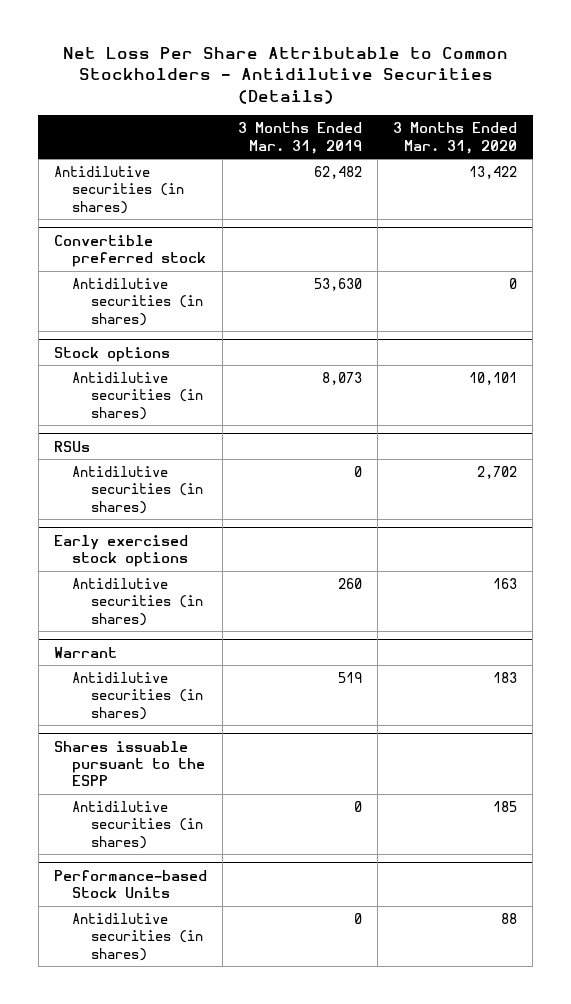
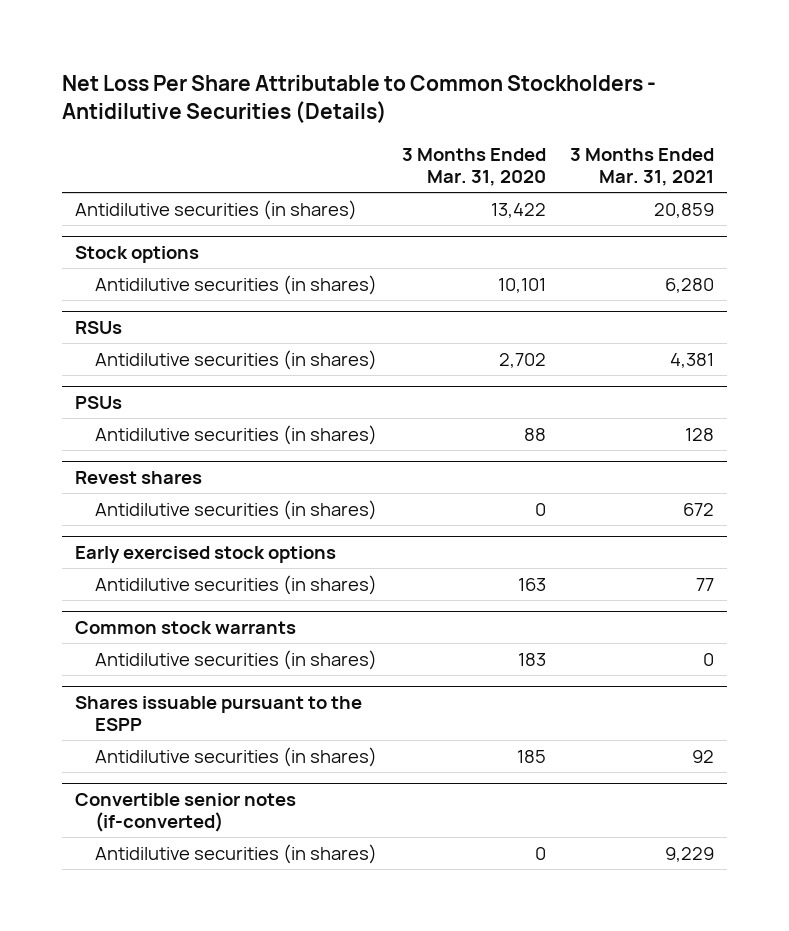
- | 3 Months Ended Mar. 31, 2019 | 3 Months Ended Mar. 31, 2020
+ | 3 Months Ended Mar. 31, 2020 | 3 Months Ended Mar. 31, 2021
- Convertible preferred stock
- Antidilutive securities (in shares) | 53,630 | 0
+ PSUs
+ Antidilutive securities (in shares) | 88 | 128
+ Revest shares
+ Antidilutive securities (in shares) | 0 | 672
- Warrant
+ Common stock warrants
- Performance-based Stock Units
- Antidilutive securities (in shares) | 0 | 88
+ Convertible senior notes (if-converted)
+ Antidilutive securities (in shares) | 0 | 9,229

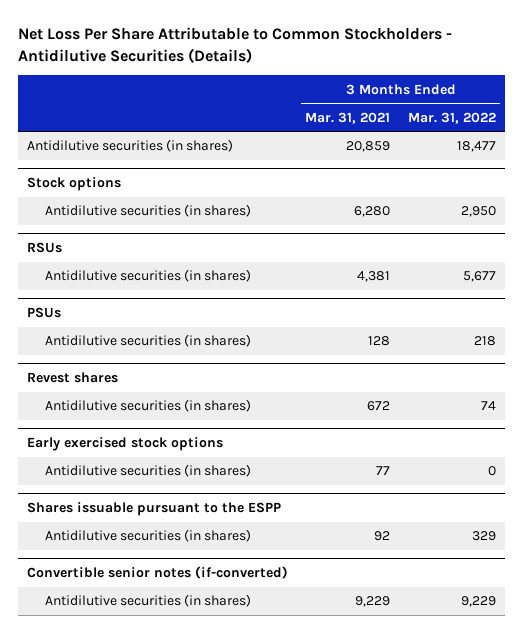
- | 3 Months Ended Mar. 31, 2020 | 3 Months Ended Mar. 31, 2021
+ | 3 Months Ended Mar. 31, 2021 | 3 Months Ended Mar. 31, 2022
- Common stock warrants
- Antidilutive securities (in shares) | 183 | 0

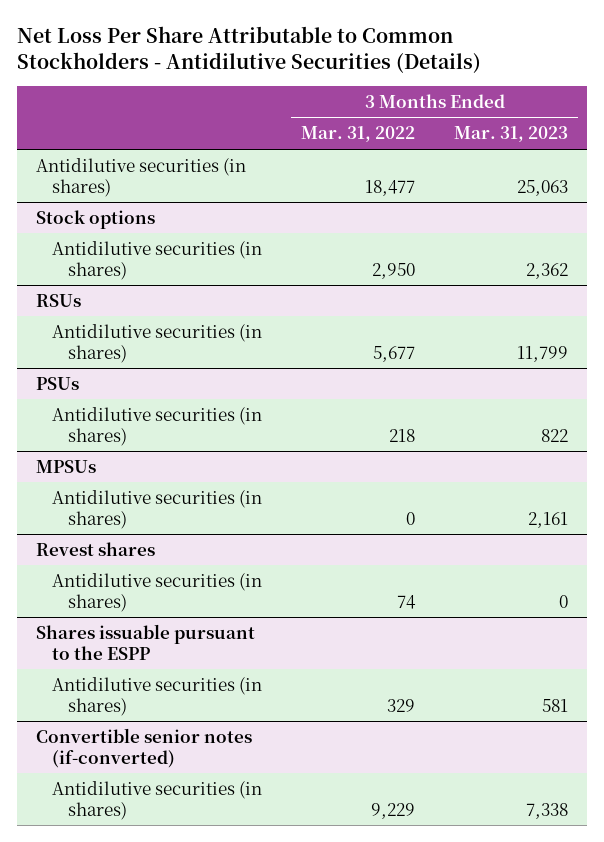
- | 3 Months Ended Mar. 31, 2021 | 3 Months Ended Mar. 31, 2022
+ | 3 Months Ended Mar. 31, 2022 | 3 Months Ended Mar. 31, 2023
+ MPSUs
+ Antidilutive securities (in shares) | 0 | 2,161
- Early exercised stock options
- Antidilutive securities (in shares) | 77 | 0

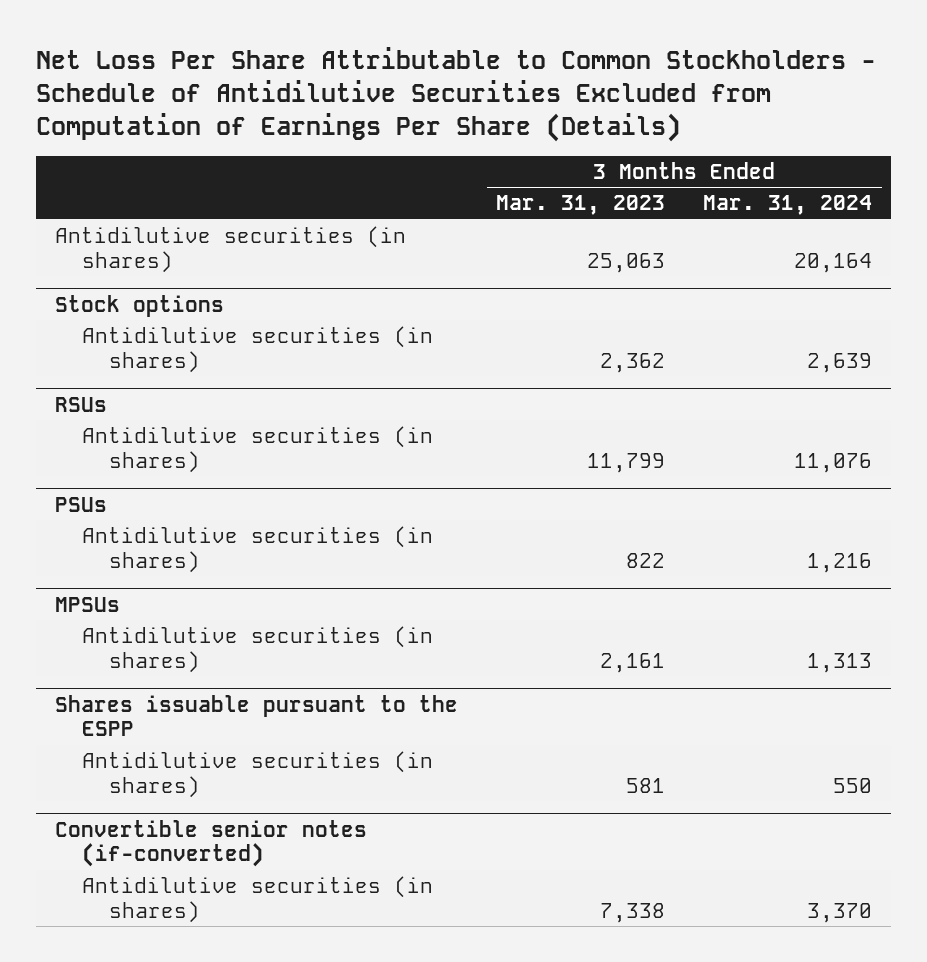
- Net Loss Per Share Attributable to Common Stockholders - Antidilutive Securities (Details)
+ Net Loss Per Share Attributable to Common Stockholders - Schedule of Antidilutive Securities Excluded from Computation of Earnings Per Share (Details)
- | 3 Months Ended Mar. 31, 2022 | 3 Months Ended Mar. 31, 2023
+ | 3 Months Ended Mar. 31, 2023 | 3 Months Ended Mar. 31, 2024
- Revest shares
- Antidilutive securities (in shares) | 74 | 0

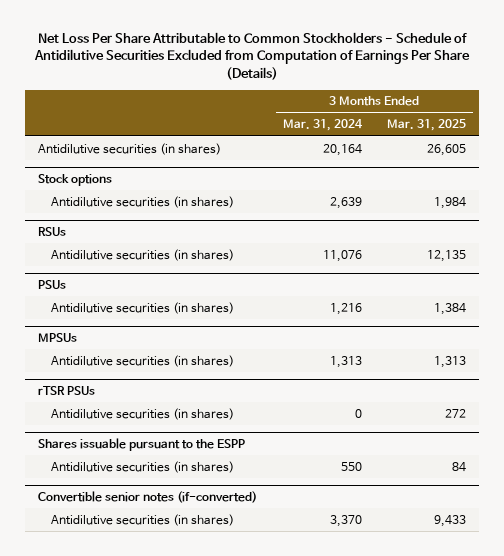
- | 3 Months Ended Mar. 31, 2023 | 3 Months Ended Mar. 31, 2024
+ | 3 Months Ended Mar. 31, 2024 | 3 Months Ended Mar. 31, 2025
+ rTSR PSUs
+ Antidilutive securities (in shares) | 0 | 272

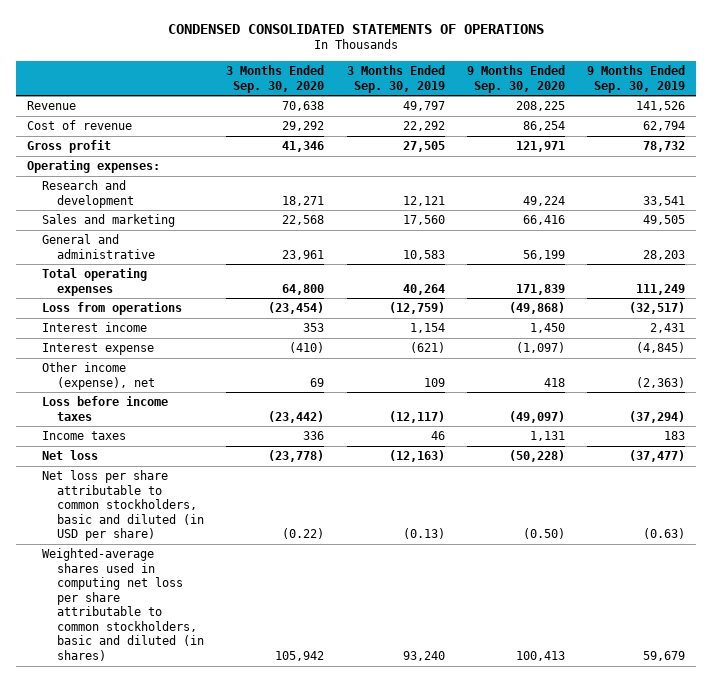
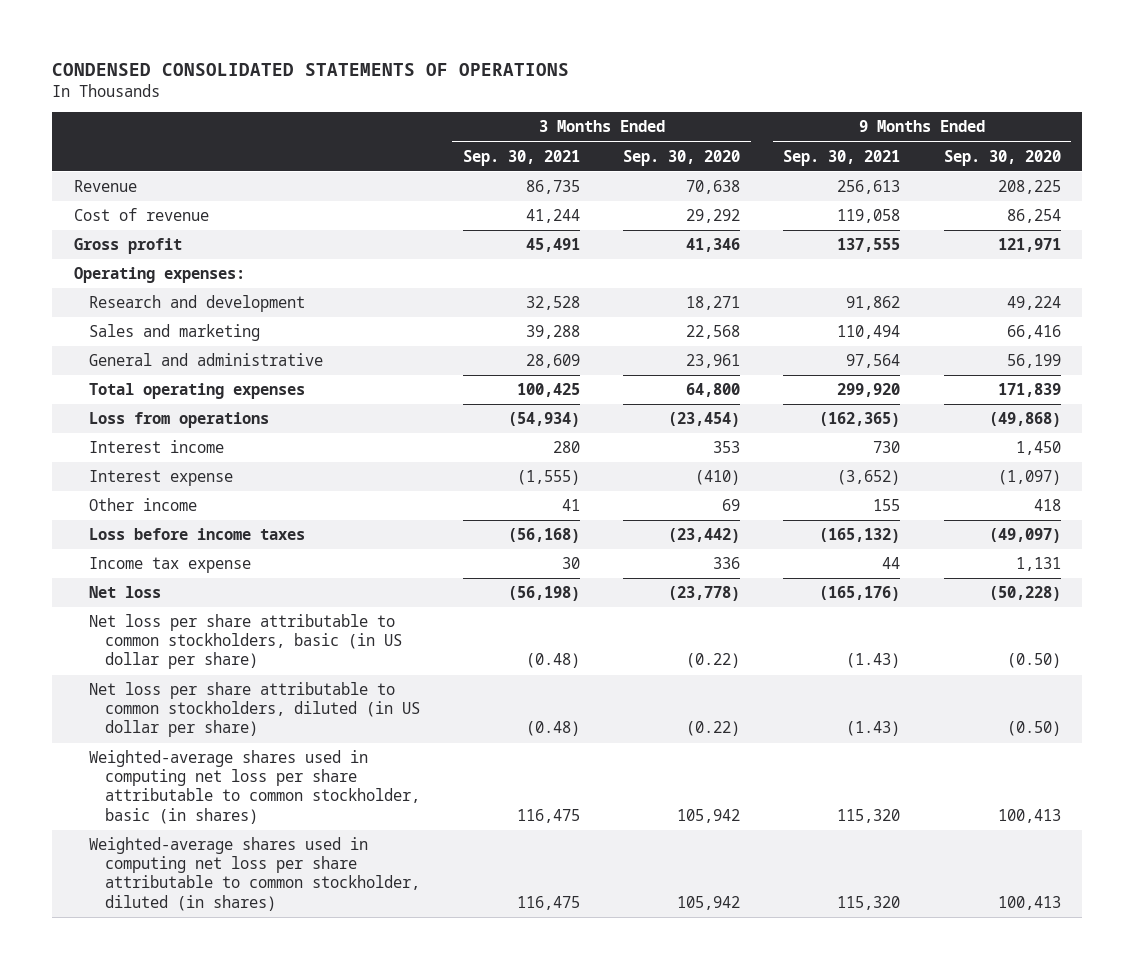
- | 3 Months Ended Sep. 30, 2020 | 3 Months Ended Sep. 30, 2019 | 9 Months Ended Sep. 30, 2020 | 9 Months Ended Sep. 30, 2019
+ | 3 Months Ended Sep. 30, 2021 | 3 Months Ended Sep. 30, 2020 | 9 Months Ended Sep. 30, 2021 | 9 Months Ended Sep. 30, 2020
- Other income (expense), net | 69 | 109 | 418 | (2,363)
+ Other income | 41 | 69 | 155 | 418
- Income taxes | 336 | 46 | 1,131 | 183
+ Income tax expense | 30 | 336 | 44 | 1,131
- Net loss per share attributable to common stockholders, basic and diluted (in USD per share) | (0.22) | (0.13) | (0.50) | (0.63)
- Weighted-average shares used in computing net loss per share attributable to common stockholders, basic and diluted (in shares) | 105,942 | 93,240 | 100,413 | 59,679
+ Net loss per share attributable to common stockholders, basic (in US dollar per share) | (0.48) | (0.22) | (1.43) | (0.50)
+ Net loss per share attributable to common stockholders, diluted (in US dollar per share) | (0.48) | (0.22) | (1.43) | (0.50)
+ Weighted-average shares used in computing net loss per share attributable to common stockholder, basic (in shares) | 116,475 | 105,942 | 115,320 | 100,413
+ Weighted-average shares used in computing net loss per share attributable to common stockholder, diluted (in shares) | 116,475 | 105,942 | 115,320 | 100,413

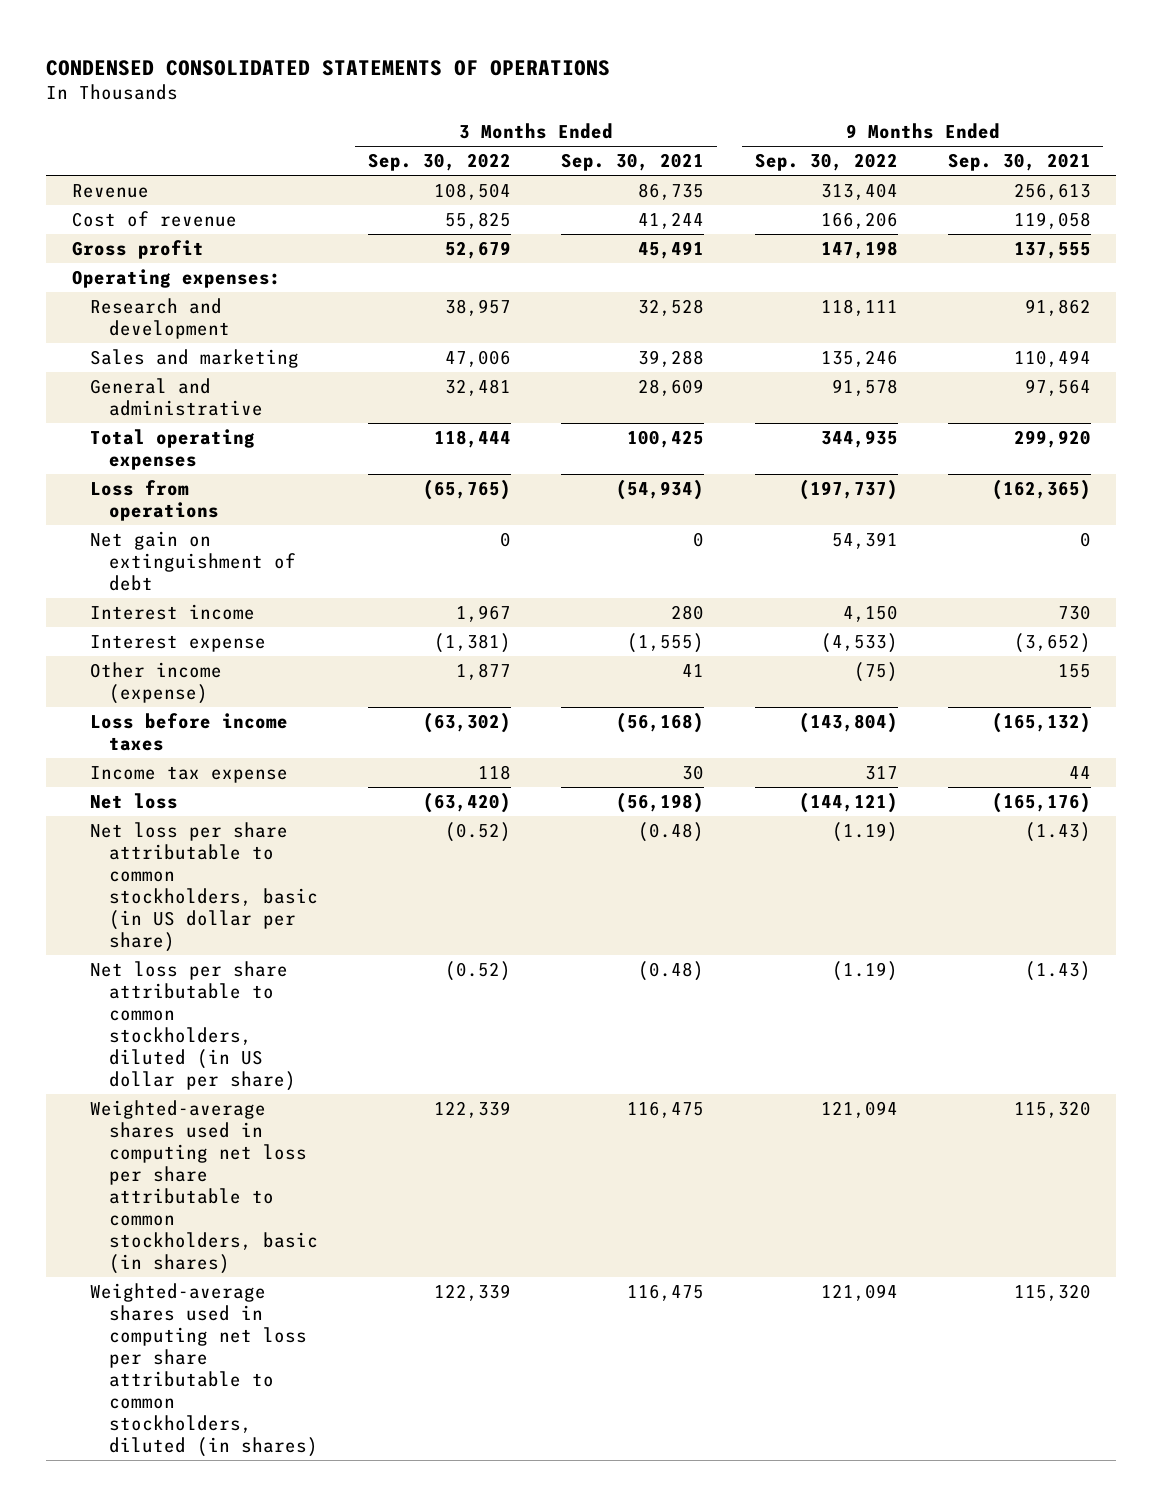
- | 3 Months Ended Sep. 30, 2021 | 3 Months Ended Sep. 30, 2020 | 9 Months Ended Sep. 30, 2021 | 9 Months Ended Sep. 30, 2020
+ | 3 Months Ended Sep. 30, 2022 | 3 Months Ended Sep. 30, 2021 | 9 Months Ended Sep. 30, 2022 | 9 Months Ended Sep. 30, 2021
+ Net gain on extinguishment of debt | 0 | 0 | 54,391 | 0
- Other income | 41 | 69 | 155 | 418
+ Other income (expense) | 1,877 | 41 | (75) | 155
- Weighted-average shares used in computing net loss per share attributable to common stockholder, basic (in shares) | 116,475 | 105,942 | 115,320 | 100,413
- Weighted-average shares used in computing net loss per share attributable to common stockholder, diluted (in shares) | 116,475 | 105,942 | 115,320 | 100,413
+ Weighted-average shares used in computing net loss per share attributable to common stockholders, basic (in shares) | 122,339 | 116,475 | 121,094 | 115,320
+ Weighted-average shares used in computing net loss per share attributable to common stockholders, diluted (in shares) | 122,339 | 116,475 | 121,094 | 115,320

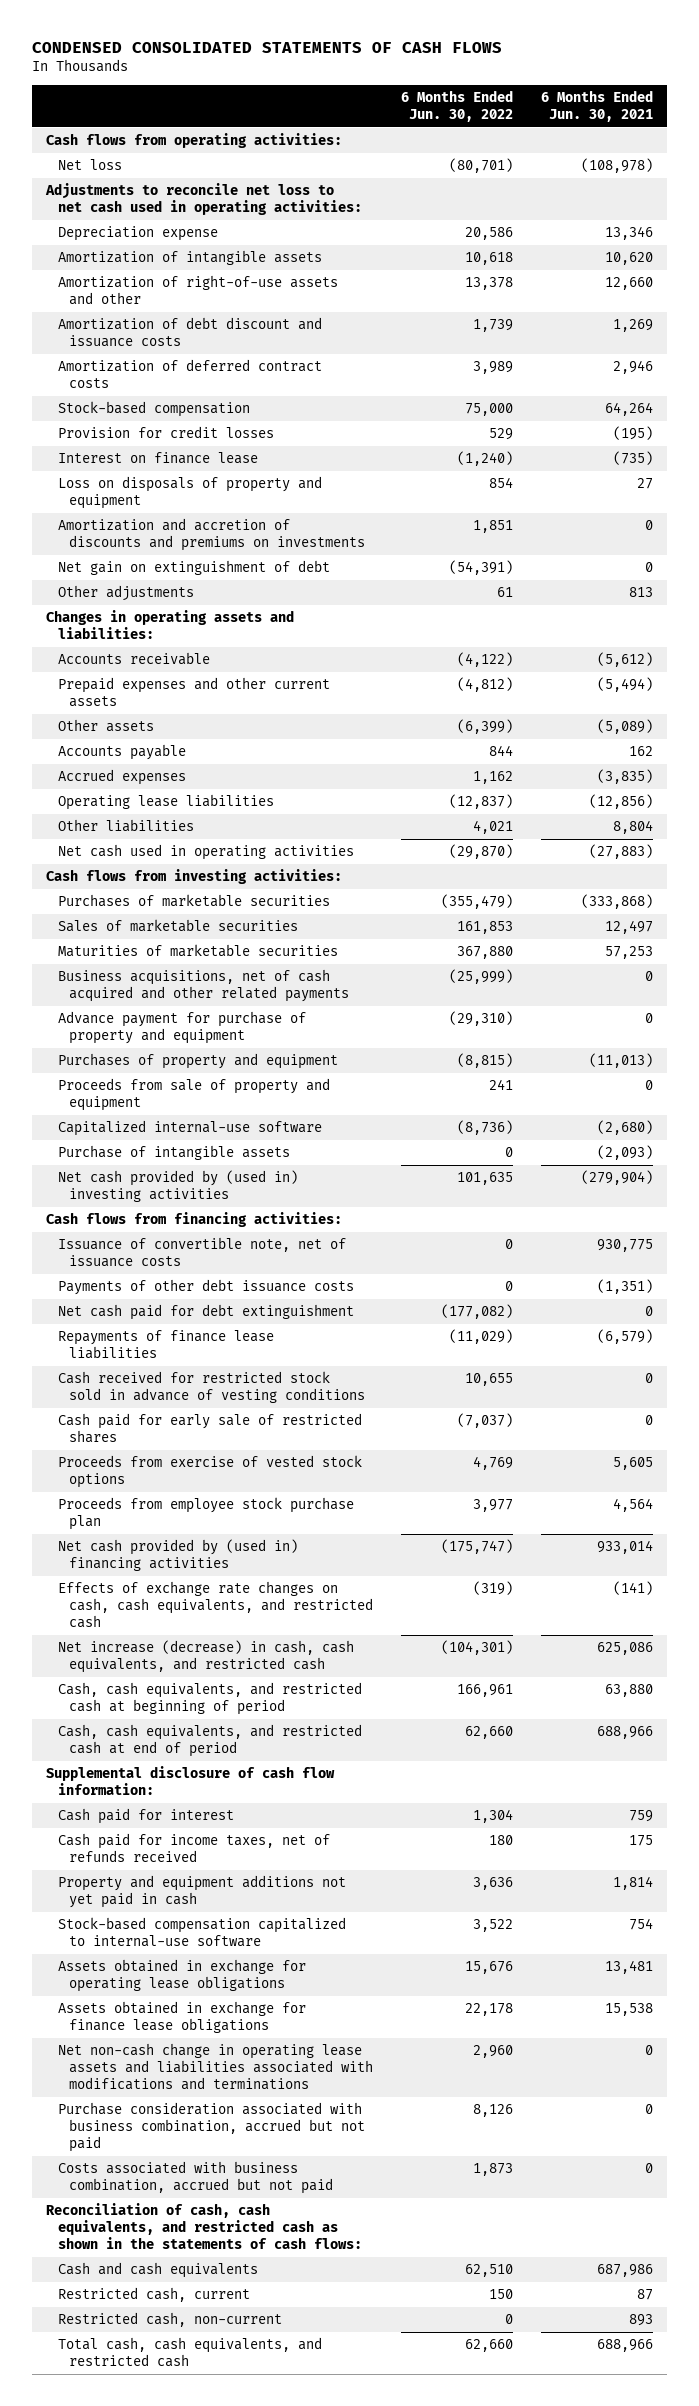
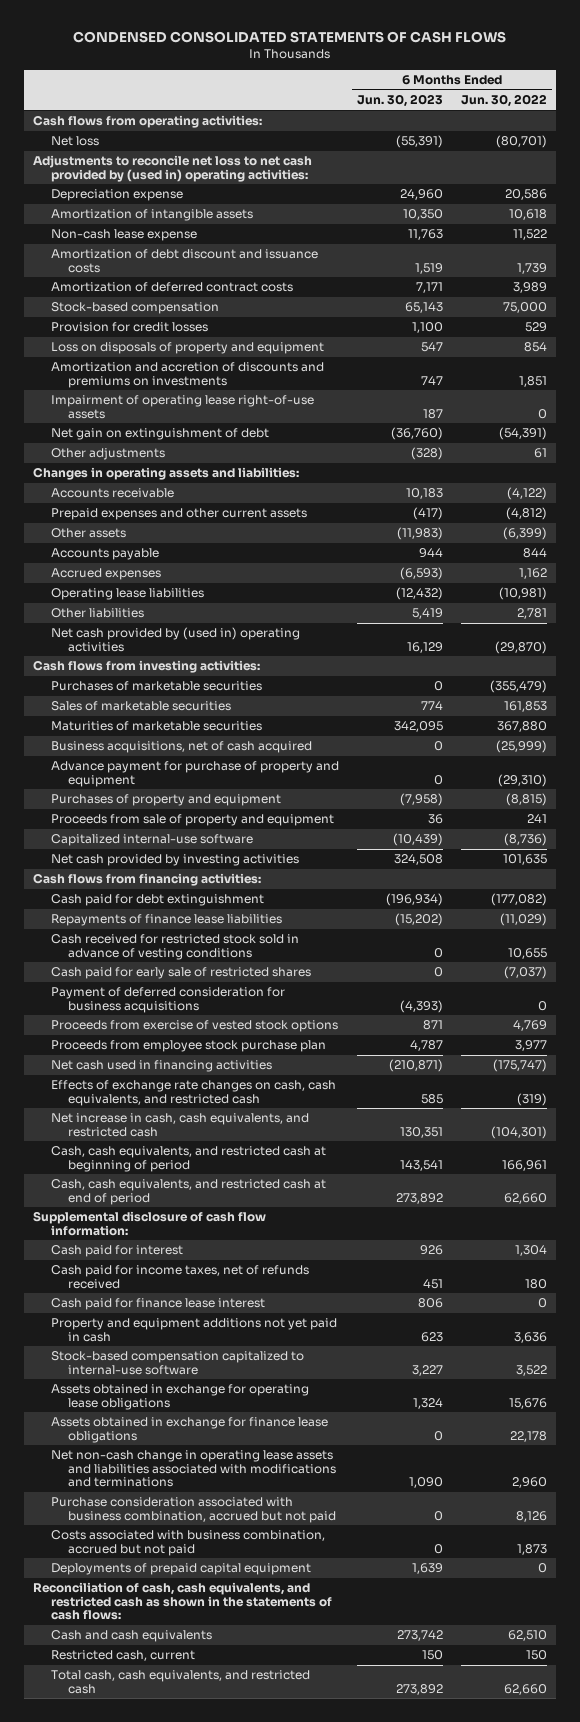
- | 6 Months Ended Jun. 30, 2022 | 6 Months Ended Jun. 30, 2021
+ | 6 Months Ended Jun. 30, 2023 | 6 Months Ended Jun. 30, 2022
- Adjustments to reconcile net loss to net cash used in operating activities:
+ Adjustments to reconcile net loss to net cash provided by (used in) operating activities:
- Amortization of right-of-use assets and other | 13,378 | 12,660
+ Non-cash lease expense | 11,763 | 11,522
- Interest on finance lease | (1,240) | (735)
+ Impairment of operating lease right-of-use assets | 187 | 0
- Operating lease liabilities | (12,837) | (12,856)
- Other liabilities | 4,021 | 8,804
- Net cash used in operating activities | (29,870) | (27,883)
+ Operating lease liabilities | (12,432) | (10,981)
+ Other liabilities | 5,419 | 2,781
+ Net cash provided by (used in) operating activities | 16,129 | (29,870)
- Business acquisitions, net of cash acquired and other related payments | (25,999) | 0
+ Business acquisitions, net of cash acquired | 0 | (25,999)
- Purchase of intangible assets | 0 | (2,093)
- Net cash provided by (used in) investing activities | 101,635 | (279,904)
+ Net cash provided by investing activities | 324,508 | 101,635
- Issuance of convertible note, net of issuance costs | 0 | 930,775
- Payments of other debt issuance costs | 0 | (1,351)
- Net cash paid for debt extinguishment | (177,082) | 0
+ Cash paid for debt extinguishment | (196,934) | (177,082)
+ Payment of deferred consideration for business acquisitions | (4,393) | 0
- Net cash provided by (used in) financing activities | (175,747) | 933,014
+ Net cash used in financing activities | (210,871) | (175,747)
- Net increase (decrease) in cash, cash equivalents, and restricted cash | (104,301) | 625,086
+ Net increase in cash, cash equivalents, and restricted cash | 130,351 | (104,301)
+ Cash paid for finance lease interest | 806 | 0
+ Deployments of prepaid capital equipment | 1,639 | 0
- Restricted cash, non-current | 0 | 893

